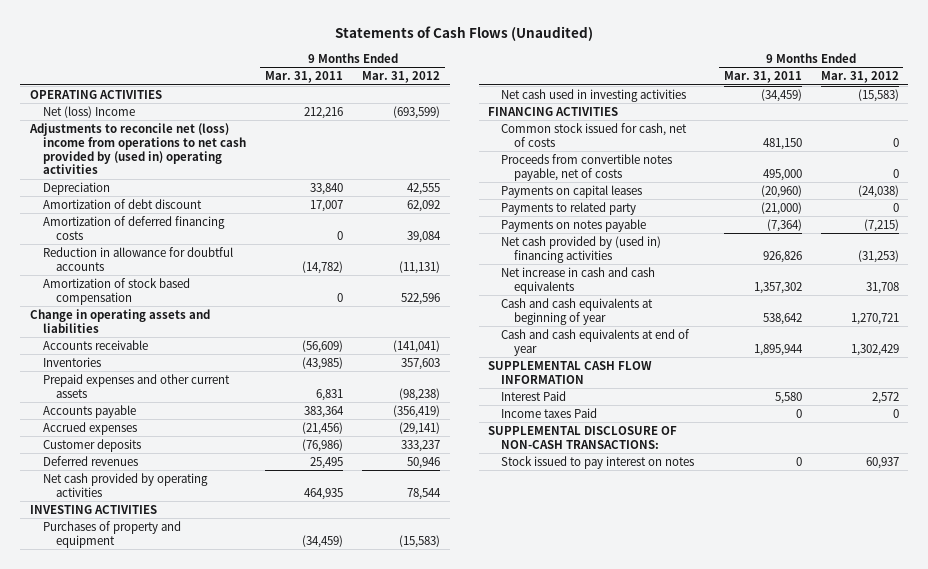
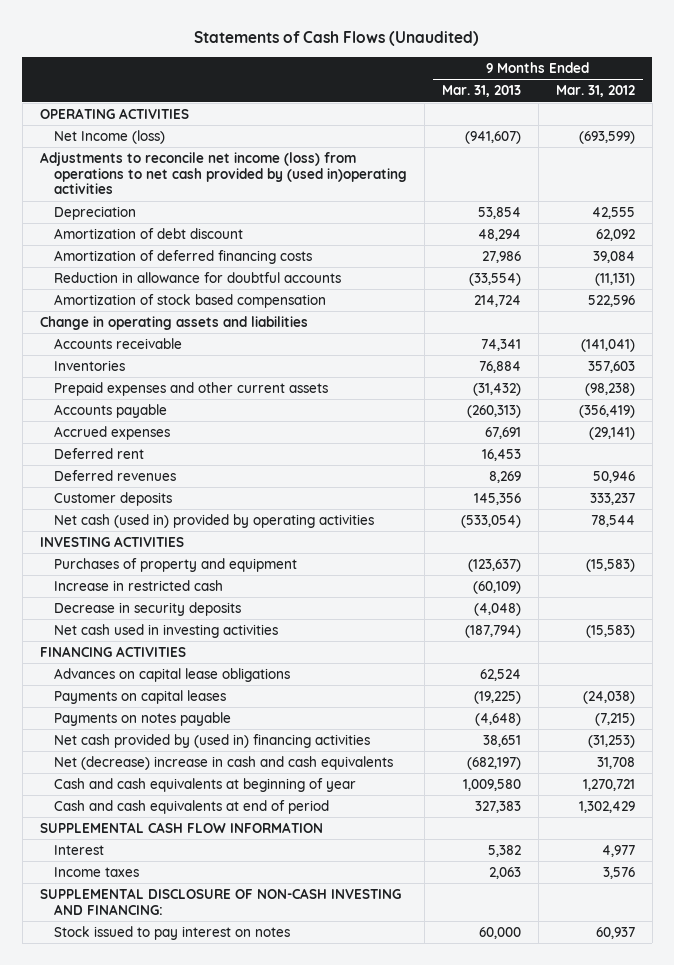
- | 9 Months Ended Mar. 31, 2011 | 9 Months Ended Mar. 31, 2012
+ | 9 Months Ended Mar. 31, 2013 | 9 Months Ended Mar. 31, 2012
- Net (loss) Income | 212,216 | (693,599)
- Adjustments to reconcile net (loss) income from operations to net cash provided by (used in) operating activities
+ Net Income (loss) | (941,607) | (693,599)
+ Adjustments to reconcile net income (loss) from operations to net cash provided by (used in)operating activities
+ Deferred rent | 16,453 |
- Net cash provided by operating activities | 464,935 | 78,544
moved down: Customer deposits | 145,356 | 333,237
+ Net cash (used in) provided by operating activities | (533,054) | 78,544
+ Increase in restricted cash | (60,109) |
+ Decrease in security deposits | (4,048) |
- Common stock issued for cash, net of costs | 481,150 | 0
- Proceeds from convertible notes payable, net of costs | 495,000 | 0
+ Advances on capital lease obligations | 62,524 |
- Payments to related party | (21,000) | 0
- Net increase in cash and cash equivalents | 1,357,302 | 31,708
+ Net (decrease) increase in cash and cash equivalents | (682,197) | 31,708
- Cash and cash equivalents at end of year | 1,895,944 | 1,302,429
+ Cash and cash equivalents at end of period | 327,383 | 1,302,429
- Interest Paid | 5,580 | 2,572
- Income taxes Paid | 0 | 0
- SUPPLEMENTAL DISCLOSURE OF NON-CASH TRANSACTIONS:
+ Interest | 5,382 | 4,977
+ Income taxes | 2,063 | 3,576
+ SUPPLEMENTAL DISCLOSURE OF NON-CASH INVESTING AND FINANCING:

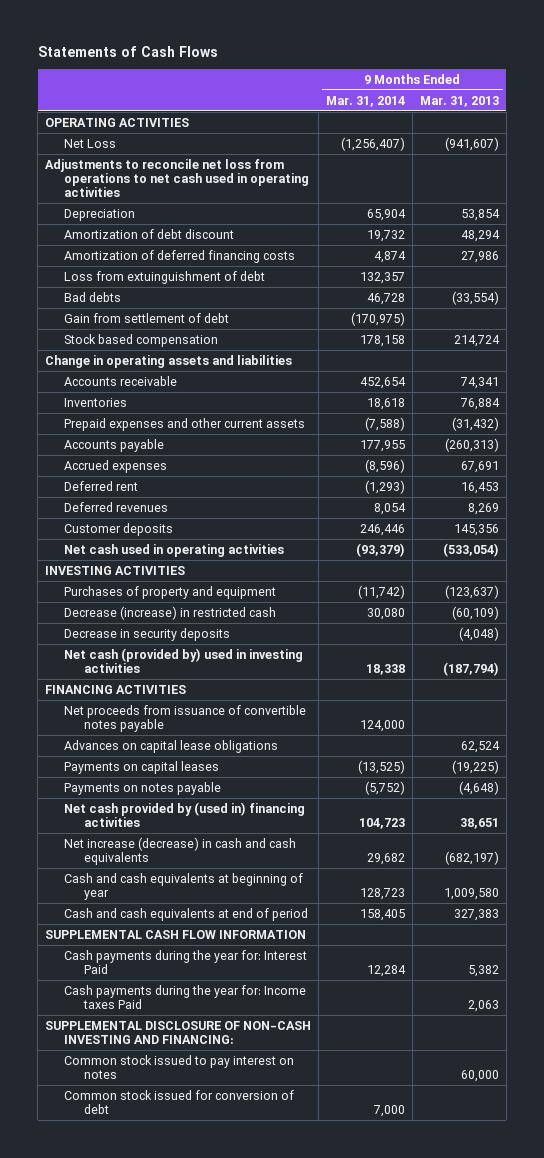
- Statements of Cash Flows (Unaudited)
+ Statements of Cash Flows
- | 9 Months Ended Mar. 31, 2013 | 9 Months Ended Mar. 31, 2012
+ | 9 Months Ended Mar. 31, 2014 | 9 Months Ended Mar. 31, 2013
- Net Income (loss) | (941,607) | (693,599)
- Adjustments to reconcile net income (loss) from operations to net cash provided by (used in)operating activities
+ Net Loss | (1,256,407) | (941,607)
+ Adjustments to reconcile net loss from operations to net cash used in operating activities
- Reduction in allowance for doubtful accounts | (33,554) | (11,131)
- Amortization of stock based compensation | 214,724 | 522,596
+ Loss from extuinguishment of debt | 132,357 |
+ Bad debts | 46,728 | (33,554)
+ Gain from settlement of debt | (170,975) |
+ Stock based compensation | 178,158 | 214,724
- Net cash (used in) provided by operating activities | (533,054) | 78,544
+ Net cash used in operating activities | (93,379) | (533,054)
- Increase in restricted cash | (60,109) |
+ Decrease (increase) in restricted cash | 30,080 | (60,109)
- Net cash used in investing activities | (187,794) | (15,583)
+ Net cash (provided by) used in investing activities | 18,338 | (187,794)
+ Net proceeds from issuance of convertible notes payable | 124,000 |
- Net (decrease) increase in cash and cash equivalents | (682,197) | 31,708
+ Net increase (decrease) in cash and cash equivalents | 29,682 | (682,197)
- Interest | 5,382 | 4,977
- Income taxes | 2,063 | 3,576
+ Cash payments during the year for: Interest Paid | 12,284 | 5,382
+ Cash payments during the year for: Income taxes Paid | | 2,063
- Stock issued to pay interest on notes | 60,000 | 60,937
+ Common stock issued to pay interest on notes | | 60,000
+ Common stock issued for conversion of debt | 7,000 |

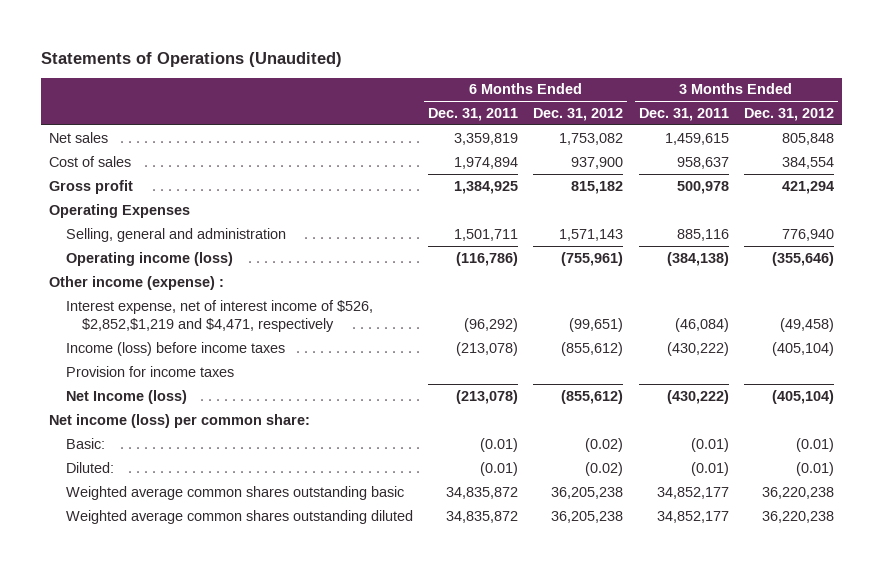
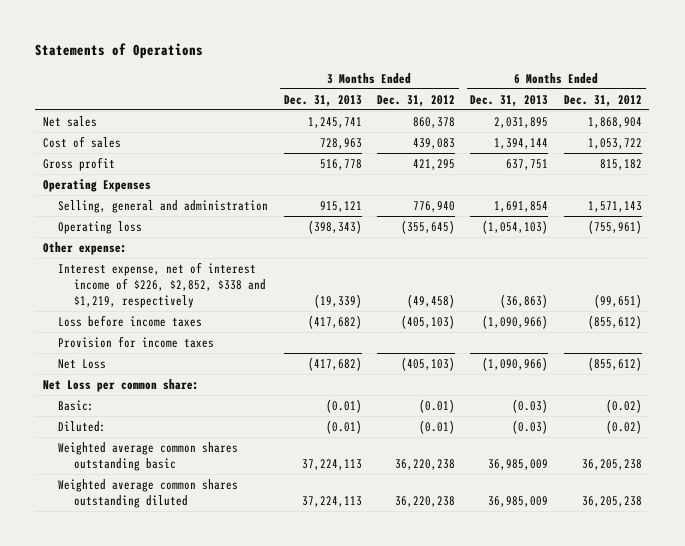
- Statements of Operations (Unaudited)
+ Statements of Operations
- | 6 Months Ended Dec. 31, 2011 | 6 Months Ended Dec. 31, 2012 | 3 Months Ended Dec. 31, 2011 | 3 Months Ended Dec. 31, 2012
+ | 3 Months Ended Dec. 31, 2013 | 3 Months Ended Dec. 31, 2012 | 6 Months Ended Dec. 31, 2013 | 6 Months Ended Dec. 31, 2012
- Net sales | 3,359,819 | 1,753,082 | 1,459,615 | 805,848
- Cost of sales | 1,974,894 | 937,900 | 958,637 | 384,554
- Gross profit | 1,384,925 | 815,182 | 500,978 | 421,294
+ Net sales | 1,245,741 | 860,378 | 2,031,895 | 1,868,904
+ Cost of sales | 728,963 | 439,083 | 1,394,144 | 1,053,722
+ Gross profit | 516,778 | 421,295 | 637,751 | 815,182
- Operating income (loss) | (116,786) | (755,961) | (384,138) | (355,646)
- Other income (expense) :
- Interest expense, net of interest income of $526, $2,852,$1,219 and $4,471, respectively | (96,292) | (99,651) | (46,084) | (49,458)
- Income (loss) before income taxes | (213,078) | (855,612) | (430,222) | (405,104)
+ Operating loss | (398,343) | (355,645) | (1,054,103) | (755,961)
+ Other expense:
+ Interest expense, net of interest income of $226, $2,852, $338 and $1,219, respectively | (19,339) | (49,458) | (36,863) | (99,651)
+ Loss before income taxes | (417,682) | (405,103) | (1,090,966) | (855,612)
- Net Income (loss) | (213,078) | (855,612) | (430,222) | (405,104)
- Net income (loss) per common share:
+ Net Loss | (417,682) | (405,103) | (1,090,966) | (855,612)
+ Net Loss per common share:

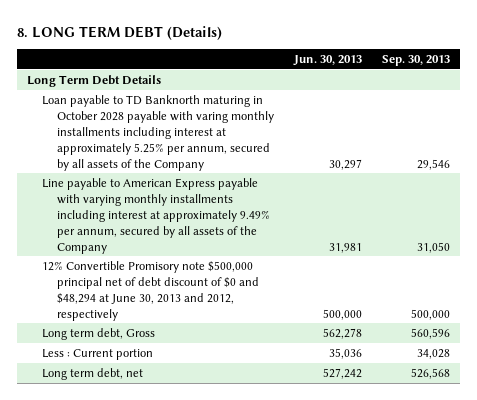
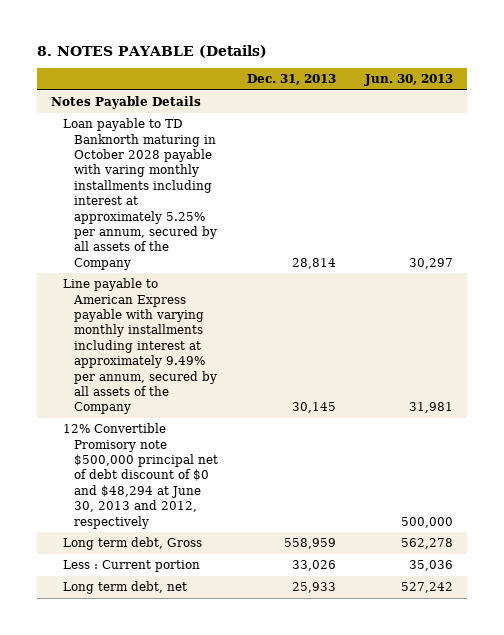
- 8. LONG TERM DEBT (Details)
+ 8. NOTES PAYABLE (Details)
- | Jun. 30, 2013 | Sep. 30, 2013
+ | Dec. 31, 2013 | Jun. 30, 2013
- Long Term Debt Details
+ Notes Payable Details

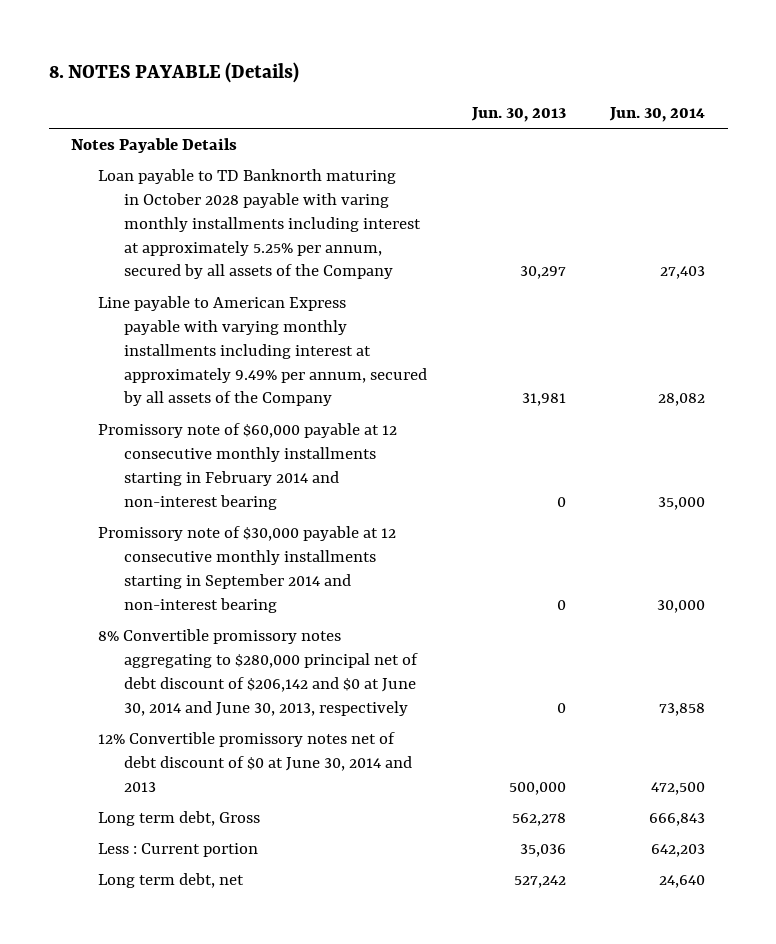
- | Dec. 31, 2013 | Jun. 30, 2013
+ | Jun. 30, 2013 | Jun. 30, 2014
- 12% Convertible Promisory note $500,000 principal net of debt discount of $0 and $48,294 at June 30, 2013 and 2012, respectively | | 500,000
+ Promissory note of $60,000 payable at 12 consecutive monthly installments starting in February 2014 and non-interest bearing | 0 | 35,000
+ Promissory note of $30,000 payable at 12 consecutive monthly installments starting in September 2014 and non-interest bearing | 0 | 30,000
+ 8% Convertible promissory notes aggregating to $280,000 principal net of debt discount of $206,142 and $0 at June 30, 2014 and June 30, 2013, respectively | 0 | 73,858
+ 12% Convertible promissory notes net of debt discount of $0 at June 30, 2014 and 2013 | 500,000 | 472,500

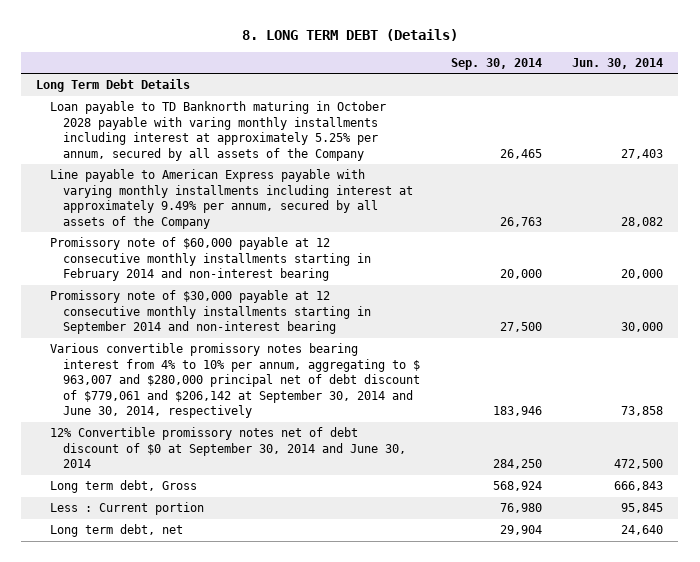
- 8. NOTES PAYABLE (Details)
+ 8. LONG TERM DEBT (Details)
- | Jun. 30, 2013 | Jun. 30, 2014
+ | Sep. 30, 2014 | Jun. 30, 2014
- Notes Payable Details
+ Long Term Debt Details
- Promissory note of $60,000 payable at 12 consecutive monthly installments starting in February 2014 and non-interest bearing | 0 | 35,000
+ Promissory note of $60,000 payable at 12 consecutive monthly installments starting in February 2014 and non-interest bearing | 20,000 | 20,000
- 8% Convertible promissory notes aggregating to $280,000 principal net of debt discount of $206,142 and $0 at June 30, 2014 and June 30, 2013, respectively | 0 | 73,858
- 12% Convertible promissory notes net of debt discount of $0 at June 30, 2014 and 2013 | 500,000 | 472,500
+ Various convertible promissory notes bearing interest from 4% to 10% per annum, aggregating to $ 963,007 and $280,000 principal net of debt discount of $779,061 and $206,142 at September 30, 2014 and June 30, 2014, respectively | 183,946 | 73,858
+ 12% Convertible promissory notes net of debt discount of $0 at September 30, 2014 and June 30, 2014 | 284,250 | 472,500
- Less : Current portion | 35,036 | 642,203
+ Less : Current portion | 76,980 | 95,845

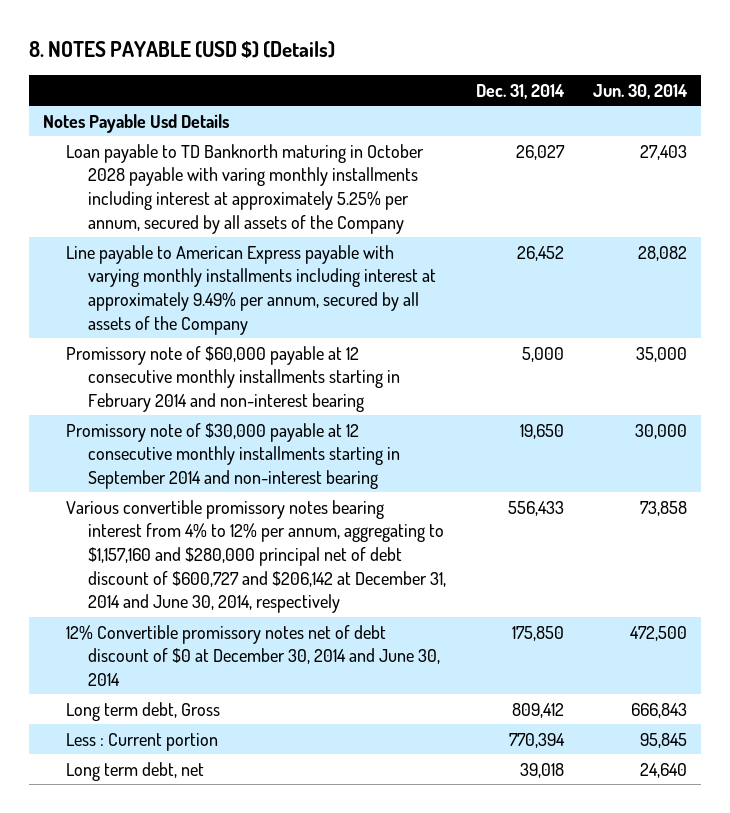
- 8. LONG TERM DEBT (Details)
+ 8. NOTES PAYABLE (USD $) (Details)
- | Sep. 30, 2014 | Jun. 30, 2014
+ | Dec. 31, 2014 | Jun. 30, 2014
- Long Term Debt Details
+ Notes Payable Usd Details
- Promissory note of $60,000 payable at 12 consecutive monthly installments starting in February 2014 and non-interest bearing | 20,000 | 20,000
+ Promissory note of $60,000 payable at 12 consecutive monthly installments starting in February 2014 and non-interest bearing | 5,000 | 35,000
- Various convertible promissory notes bearing interest from 4% to 10% per annum, aggregating to $ 963,007 and $280,000 principal net of debt discount of $779,061 and $206,142 at September 30, 2014 and June 30, 2014, respectively | 183,946 | 73,858
- 12% Convertible promissory notes net of debt discount of $0 at September 30, 2014 and June 30, 2014 | 284,250 | 472,500
+ Various convertible promissory notes bearing interest from 4% to 12% per annum, aggregating to $1,157,160 and $280,000 principal net of debt discount of $600,727 and $206,142 at December 31, 2014 and June 30, 2014, respectively | 556,433 | 73,858
+ 12% Convertible promissory notes net of debt discount of $0 at December 30, 2014 and June 30, 2014 | 175,850 | 472,500

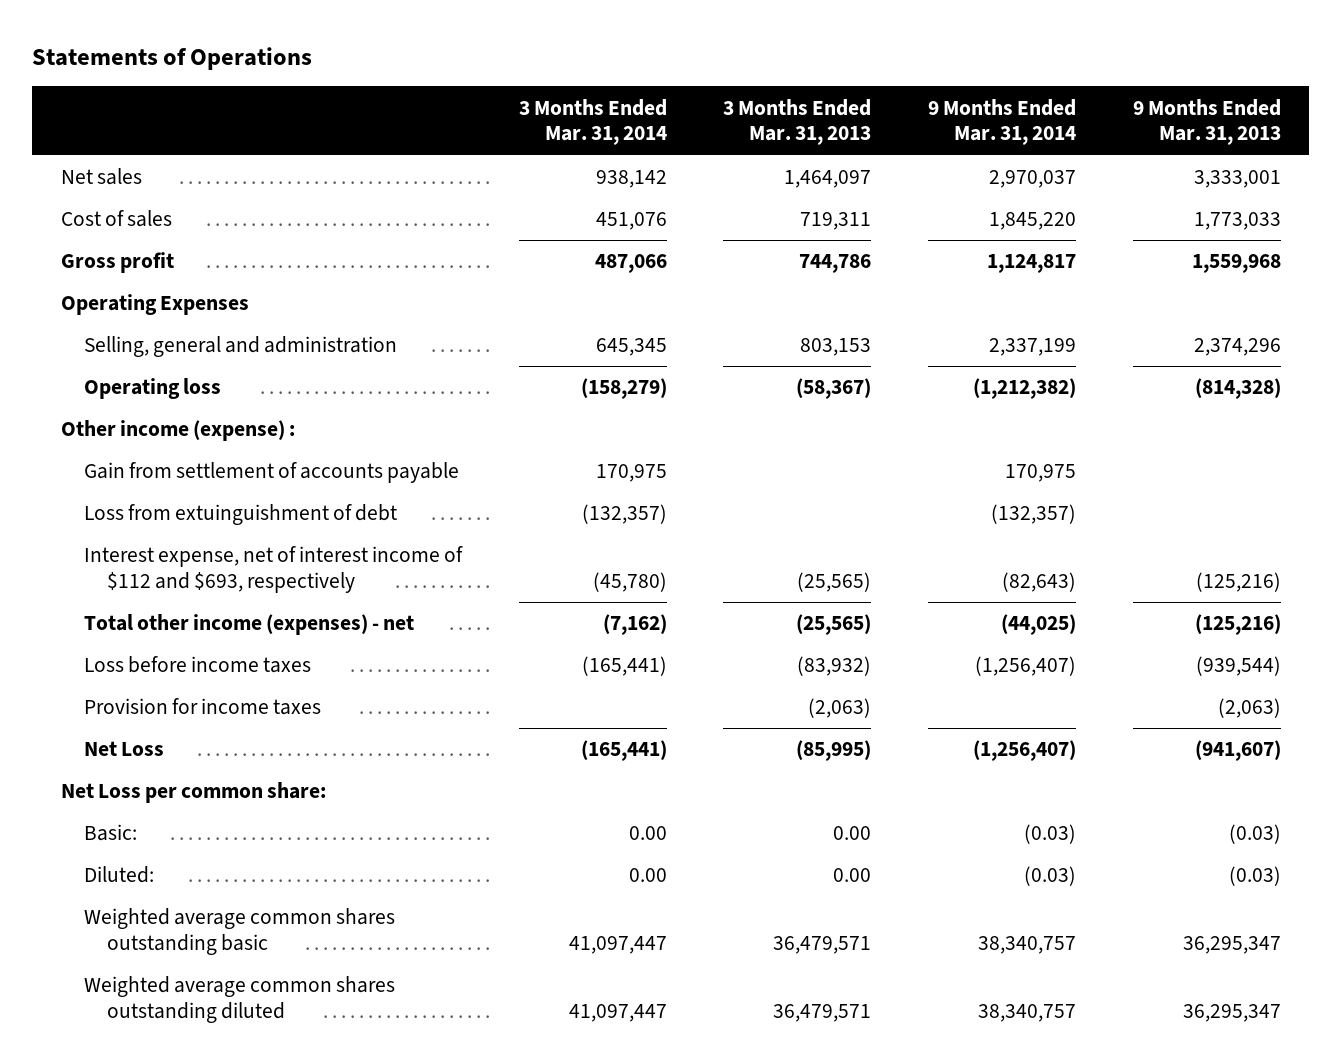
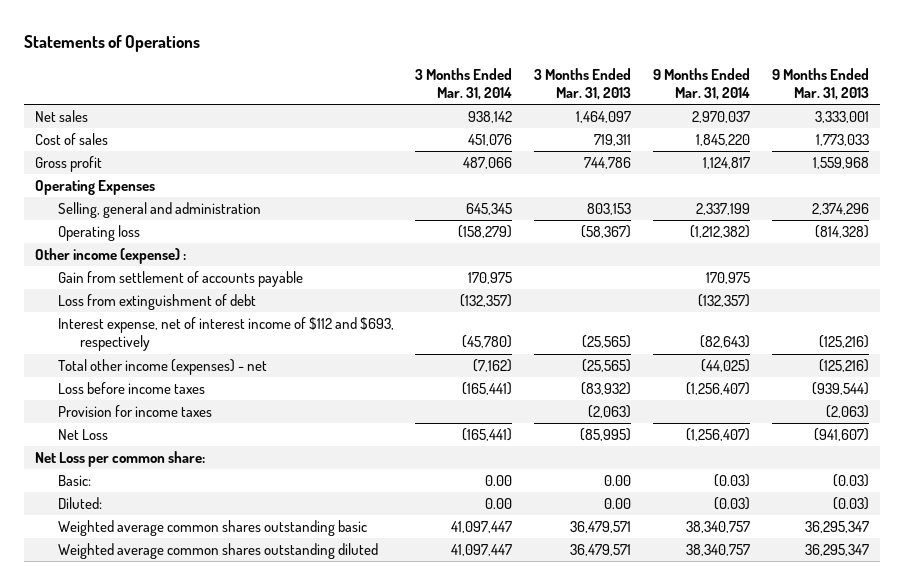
- Loss from extuinguishment of debt | (132,357) | | (132,357) |
+ Loss from extinguishment of debt | (132,357) | | (132,357) |

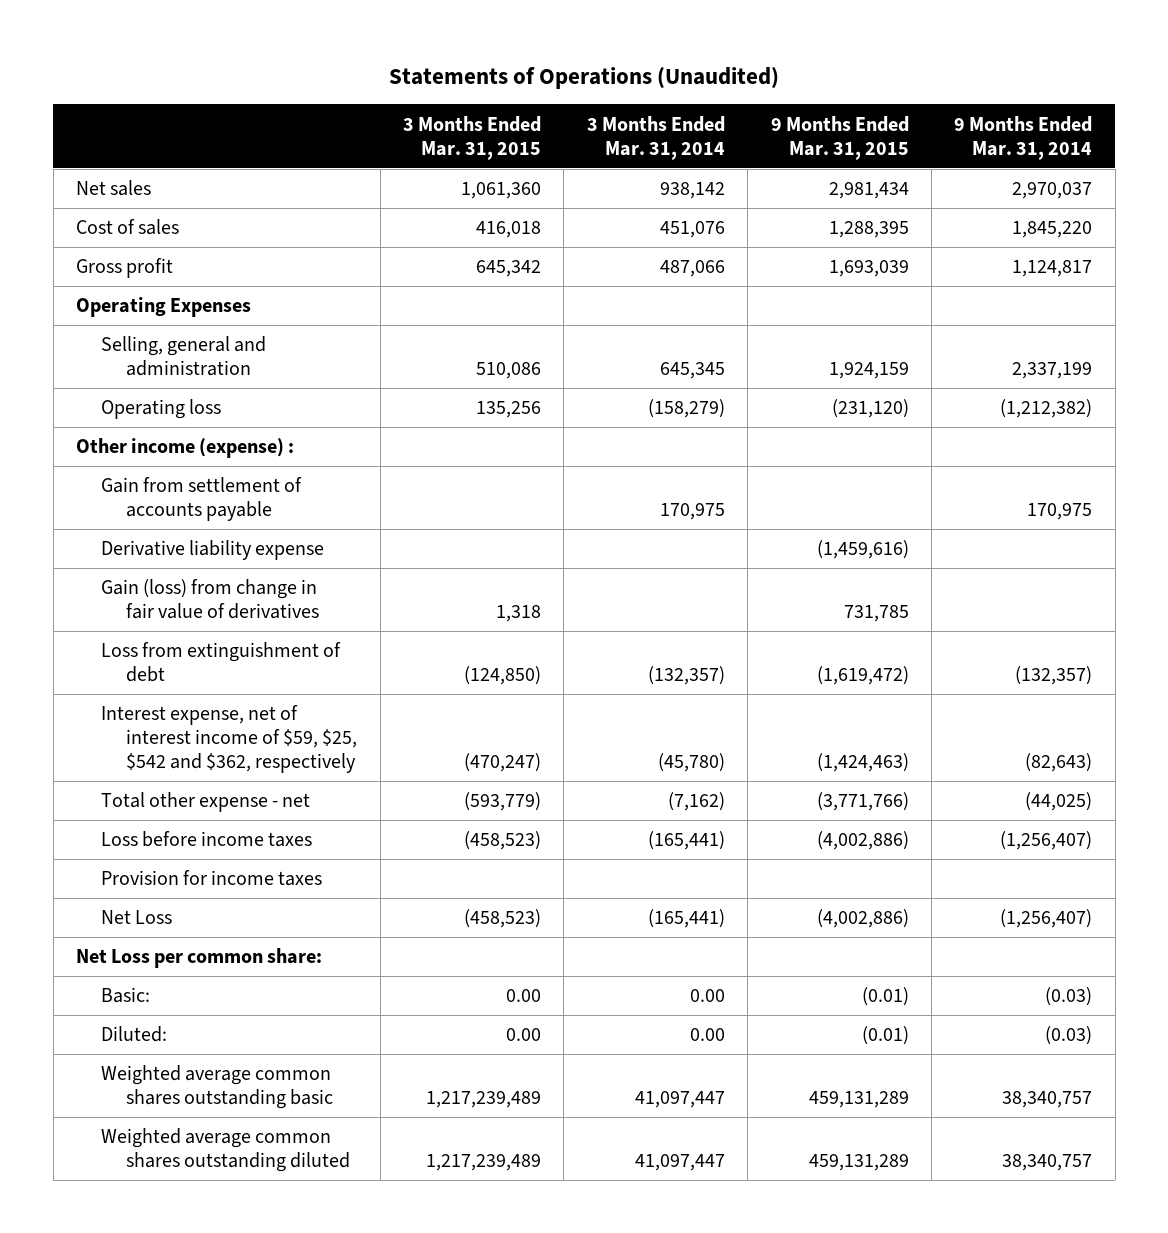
- Statements of Operations
+ Statements of Operations (Unaudited)
- | 3 Months Ended Mar. 31, 2014 | 3 Months Ended Mar. 31, 2013 | 9 Months Ended Mar. 31, 2014 | 9 Months Ended Mar. 31, 2013
+ | 3 Months Ended Mar. 31, 2015 | 3 Months Ended Mar. 31, 2014 | 9 Months Ended Mar. 31, 2015 | 9 Months Ended Mar. 31, 2014
+ Derivative liability expense | | | (1,459,616) |
+ Gain (loss) from change in fair value of derivatives | 1,318 | | 731,785 |
- Interest expense, net of interest income of $112 and $693, respectively | (45,780) | (25,565) | (82,643) | (125,216)
- Total other income (expenses) - net | (7,162) | (25,565) | (44,025) | (125,216)
+ Interest expense, net of interest income of $59, $25, $542 and $362, respectively | (470,247) | (45,780) | (1,424,463) | (82,643)
+ Total other expense - net | (593,779) | (7,162) | (3,771,766) | (44,025)

